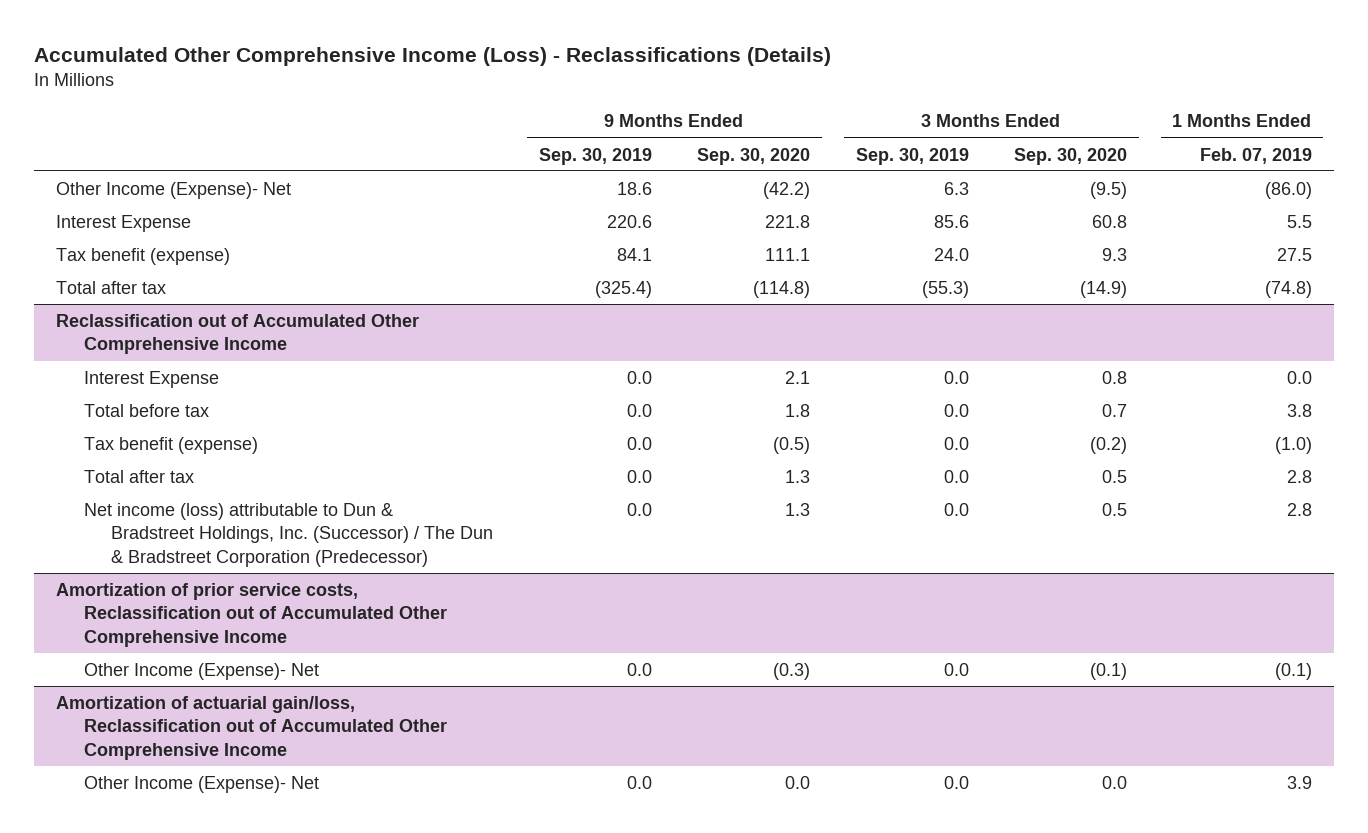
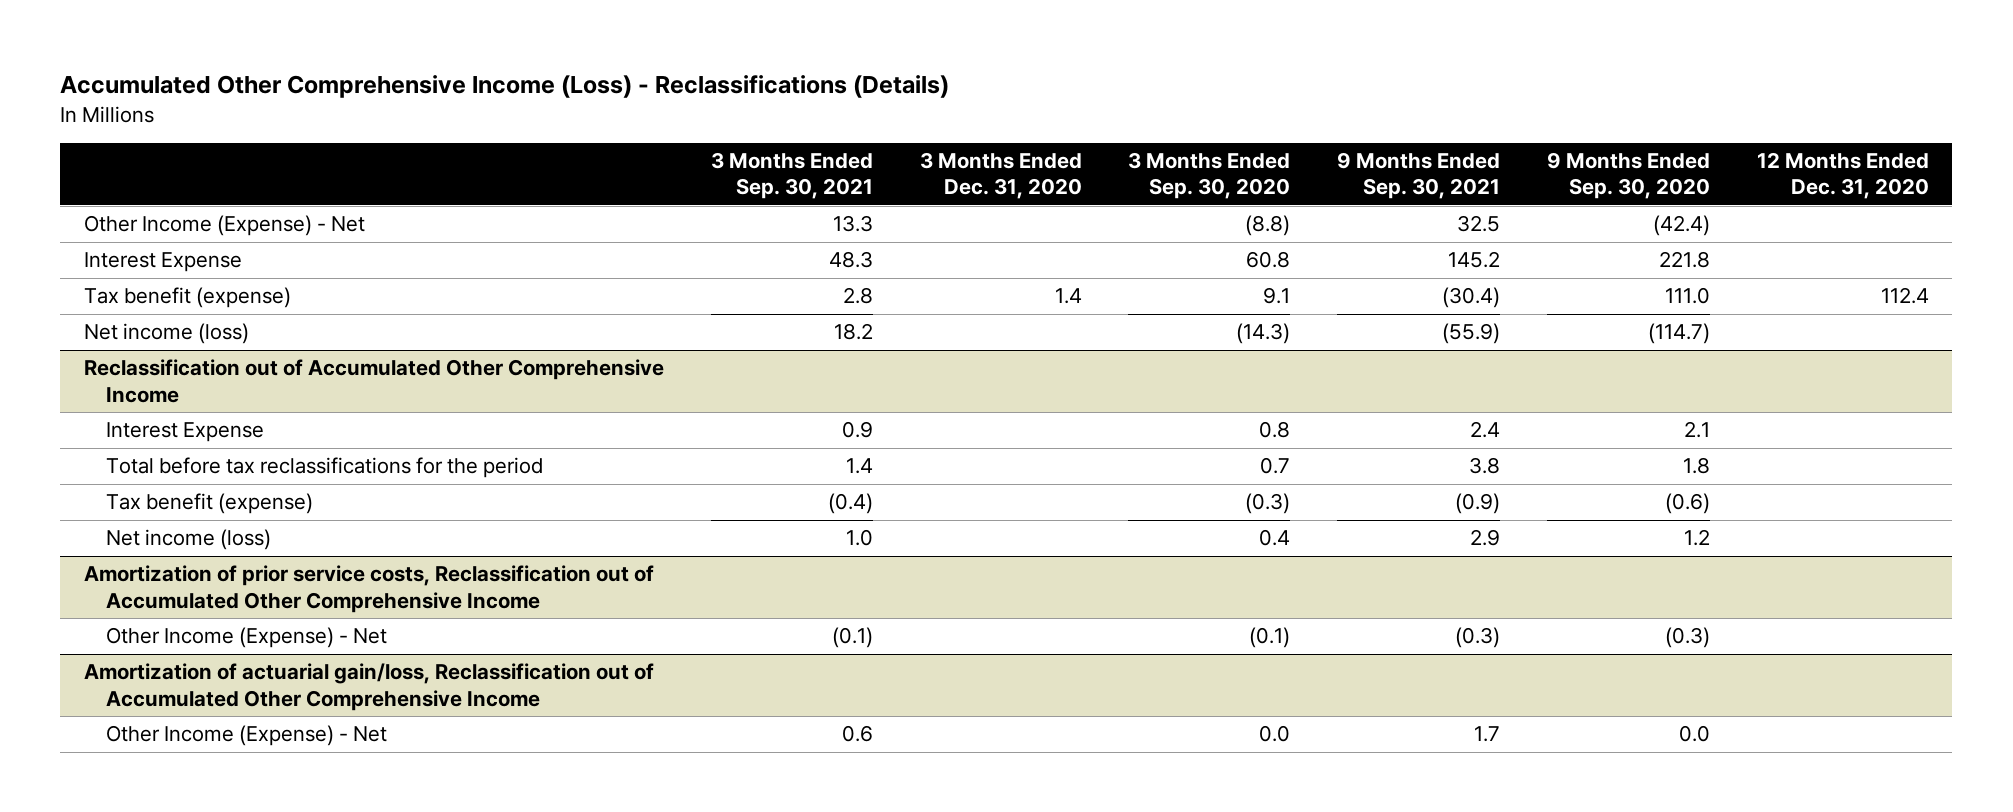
- | 9 Months Ended Sep. 30, 2019 | 9 Months Ended Sep. 30, 2020 | 3 Months Ended Sep. 30, 2019 | 3 Months Ended Sep. 30, 2020 | 1 Months Ended Feb. 07, 2019
+ | 3 Months Ended Sep. 30, 2021 | 3 Months Ended Dec. 31, 2020 | 3 Months Ended Sep. 30, 2020 | 9 Months Ended Sep. 30, 2021 | 9 Months Ended Sep. 30, 2020 | 12 Months Ended Dec. 31, 2020
- Other Income (Expense)- Net | 18.6 | (42.2) | 6.3 | (9.5) | (86.0)
+ Other Income (Expense) - Net | 13.3 | | (8.8) | 32.5 | (42.4) |
- Tax benefit (expense) | 84.1 | 111.1 | 24.0 | 9.3 | 27.5
- Total after tax | (325.4) | (114.8) | (55.3) | (14.9) | (74.8)
+ Tax benefit (expense) | 2.8 | 1.4 | 9.1 | (30.4) | 111.0 | 112.4
+ Net income (loss) | 18.2 | | (14.3) | (55.9) | (114.7) |
@ Reclassification out of Accumulated Other Comprehensive Income
- Total before tax | 0.0 | 1.8 | 0.0 | 0.7 | 3.8
- Tax benefit (expense) | 0.0 | (0.5) | 0.0 | (0.2) | (1.0)
- Total after tax | 0.0 | 1.3 | 0.0 | 0.5 | 2.8
- Net income (loss) attributable to Dun & Bradstreet Holdings, Inc. (Successor) / The Dun & Bradstreet Corporation (Predecessor) | 0.0 | 1.3 | 0.0 | 0.5 | 2.8
+ Total before tax reclassifications for the period | 1.4 | | 0.7 | 3.8 | 1.8 |
+ Tax benefit (expense) | (0.4) | | (0.3) | (0.9) | (0.6) |
+ Net income (loss) | 1.0 | | 0.4 | 2.9 | 1.2 |
@ Amortization of prior service costs, Reclassification out of Accumulated Other Comprehensive Income
- Other Income (Expense)- Net | 0.0 | (0.3) | 0.0 | (0.1) | (0.1)
+ Other Income (Expense) - Net | (0.1) | | (0.1) | (0.3) | (0.3) |
@ Amortization of actuarial gain/loss, Reclassification out of Accumulated Other Comprehensive Income
- Other Income (Expense)- Net | 0.0 | 0.0 | 0.0 | 0.0 | 3.9
+ Other Income (Expense) - Net | 0.6 | | 0.0 | 1.7 | 0.0 |

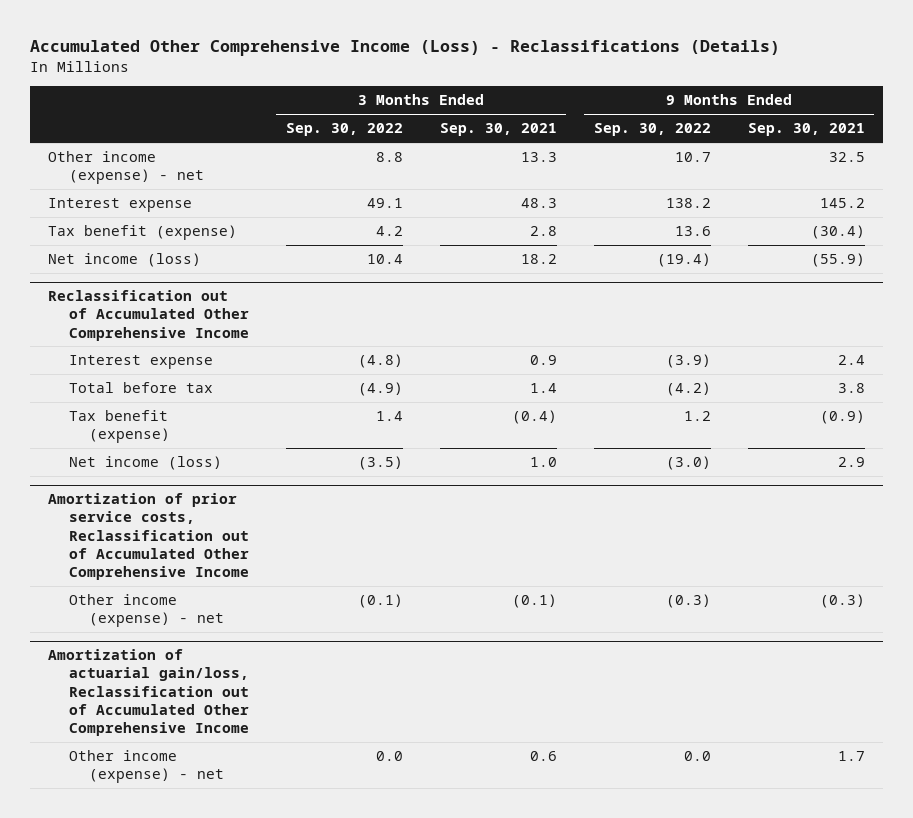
- | 3 Months Ended Sep. 30, 2021 | 3 Months Ended Dec. 31, 2020 | 3 Months Ended Sep. 30, 2020 | 9 Months Ended Sep. 30, 2021 | 9 Months Ended Sep. 30, 2020 | 12 Months Ended Dec. 31, 2020
+ | 3 Months Ended Sep. 30, 2022 | 3 Months Ended Sep. 30, 2021 | 9 Months Ended Sep. 30, 2022 | 9 Months Ended Sep. 30, 2021
- Other Income (Expense) - Net | 13.3 | | (8.8) | 32.5 | (42.4) |
- Interest Expense | 48.3 | | 60.8 | 145.2 | 221.8 |
+ Other income (expense) - net | 8.8 | 13.3 | 10.7 | 32.5
+ Interest expense | 49.1 | 48.3 | 138.2 | 145.2
@ Reclassification out of Accumulated Other Comprehensive Income
- Interest Expense | 0.9 | | 0.8 | 2.4 | 2.1 |
- Total before tax reclassifications for the period | 1.4 | | 0.7 | 3.8 | 1.8 |
+ Interest expense | (4.8) | 0.9 | (3.9) | 2.4
+ Total before tax | (4.9) | 1.4 | (4.2) | 3.8
@ Amortization of prior service costs, Reclassification out of Accumulated Other Comprehensive Income
- Other Income (Expense) - Net | (0.1) | | (0.1) | (0.3) | (0.3) |
+ Other income (expense) - net | (0.1) | (0.1) | (0.3) | (0.3)
@ Amortization of actuarial gain/loss, Reclassification out of Accumulated Other Comprehensive Income
- Other Income (Expense) - Net | 0.6 | | 0.0 | 1.7 | 0.0 |
+ Other income (expense) - net | 0.0 | 0.6 | 0.0 | 1.7

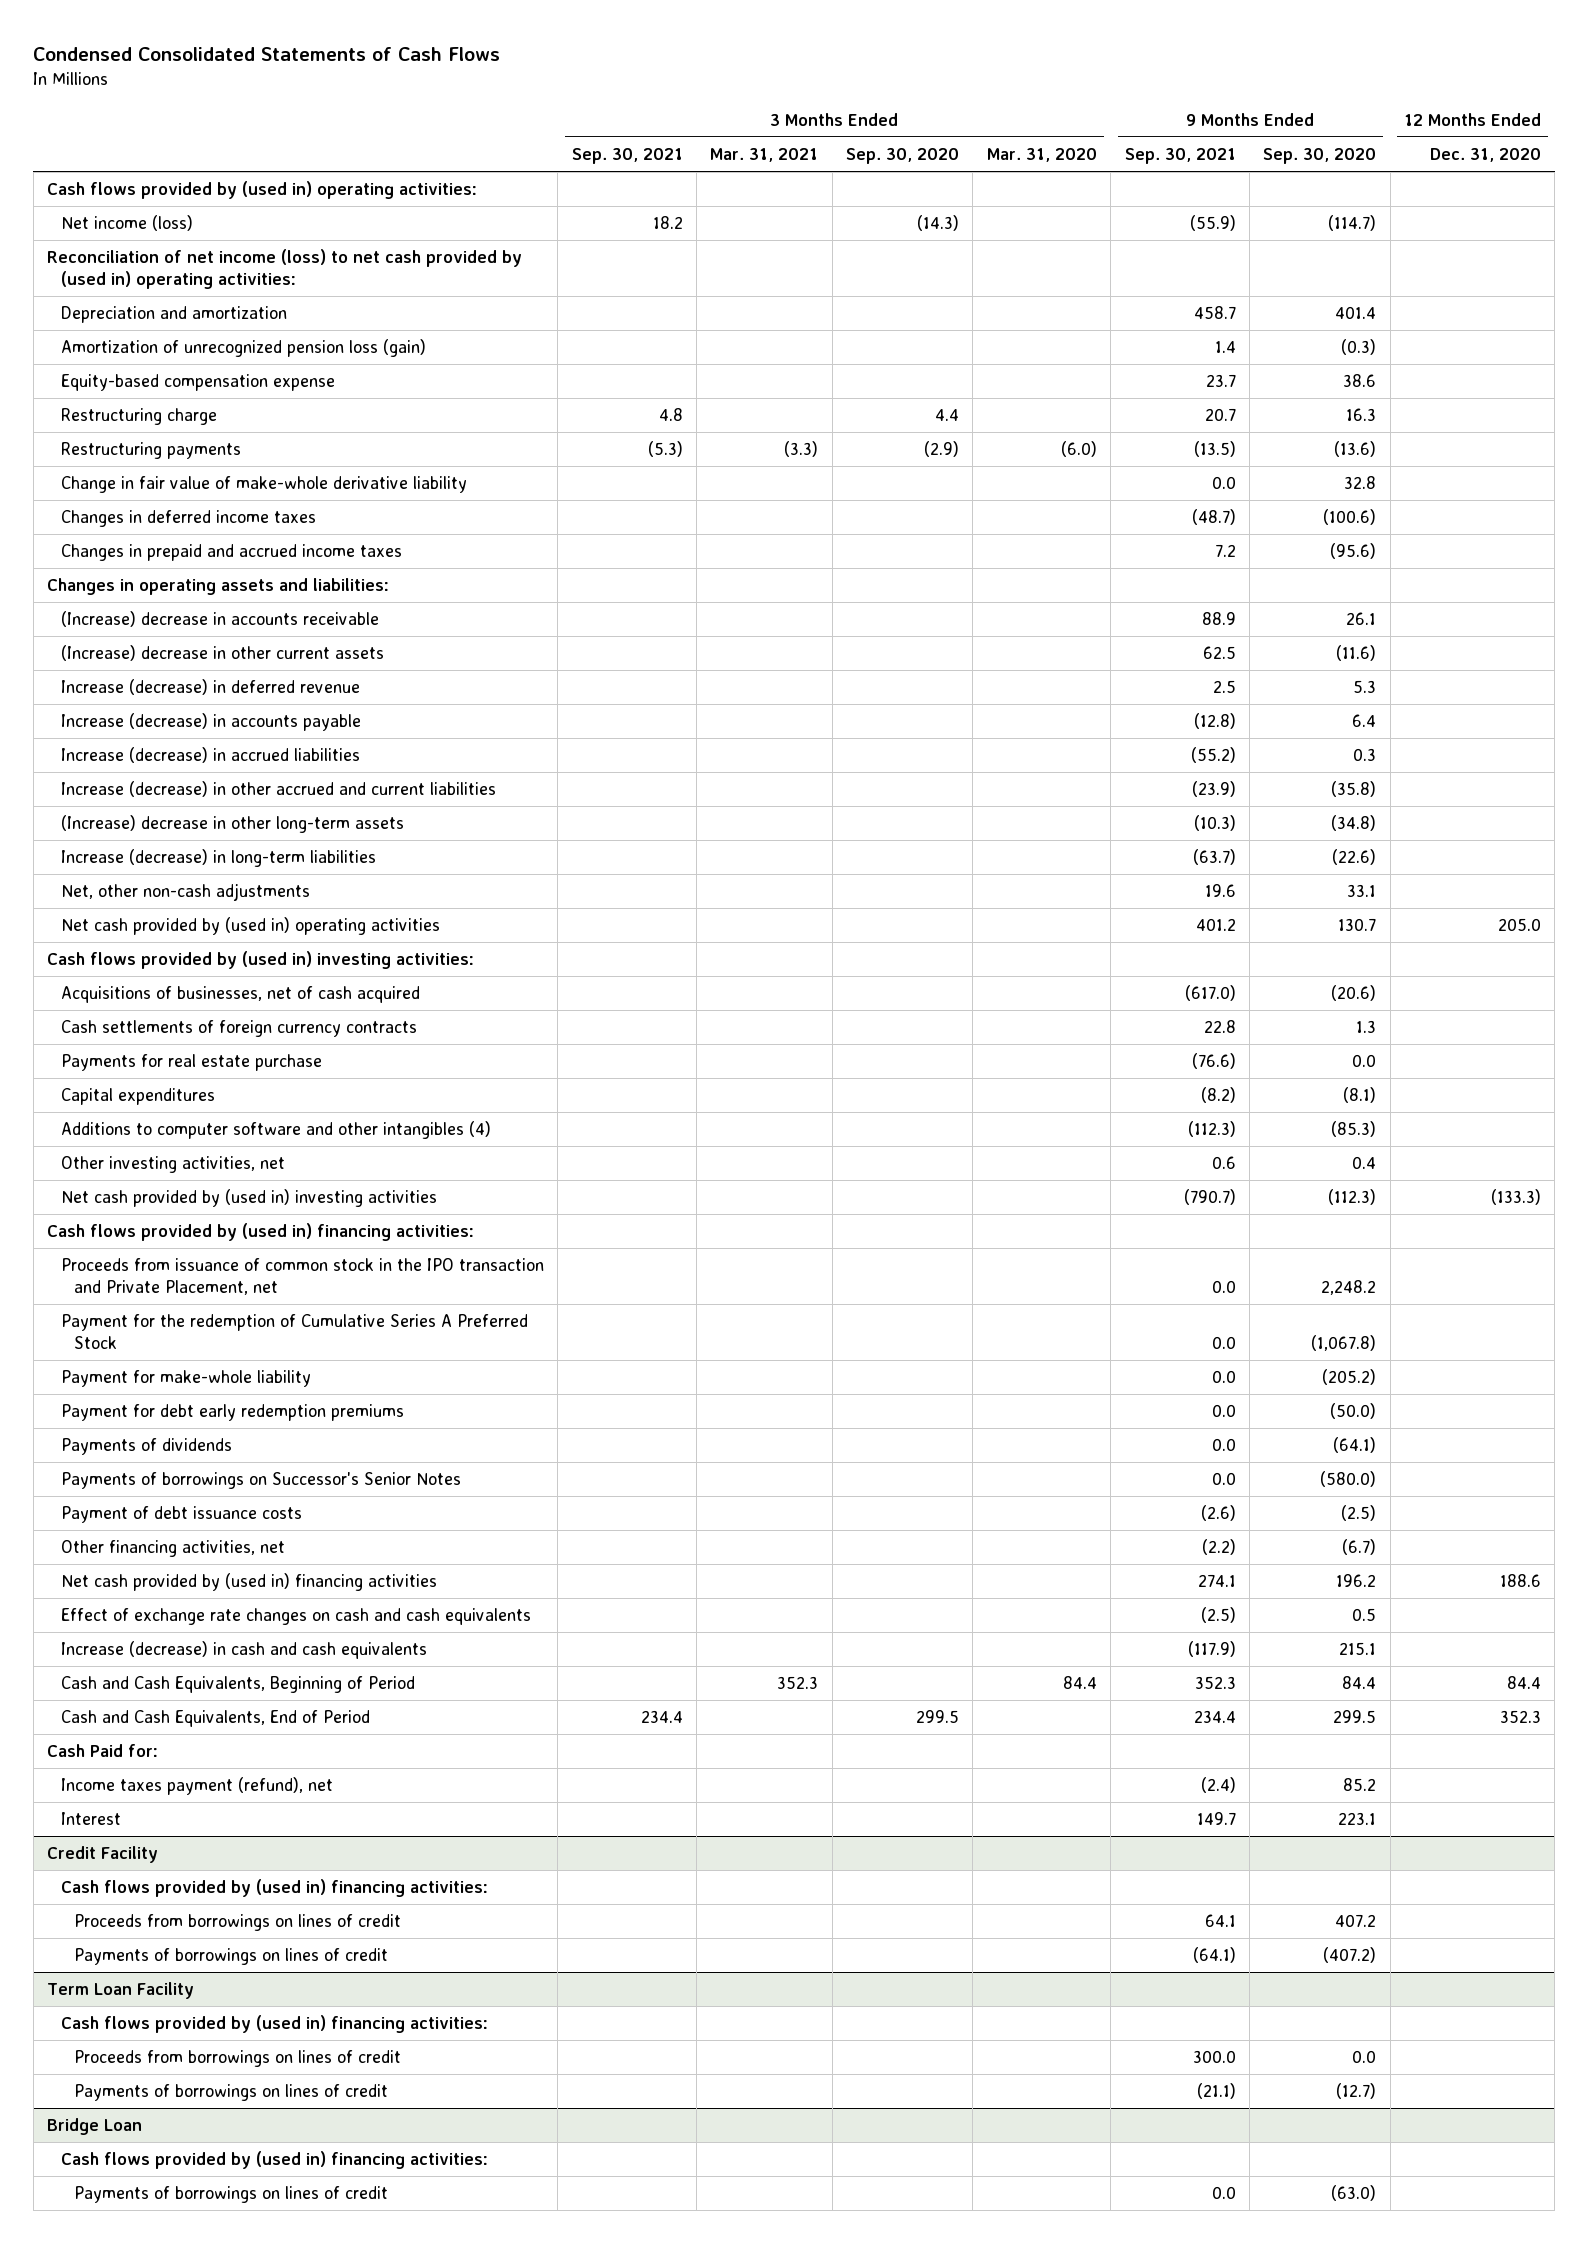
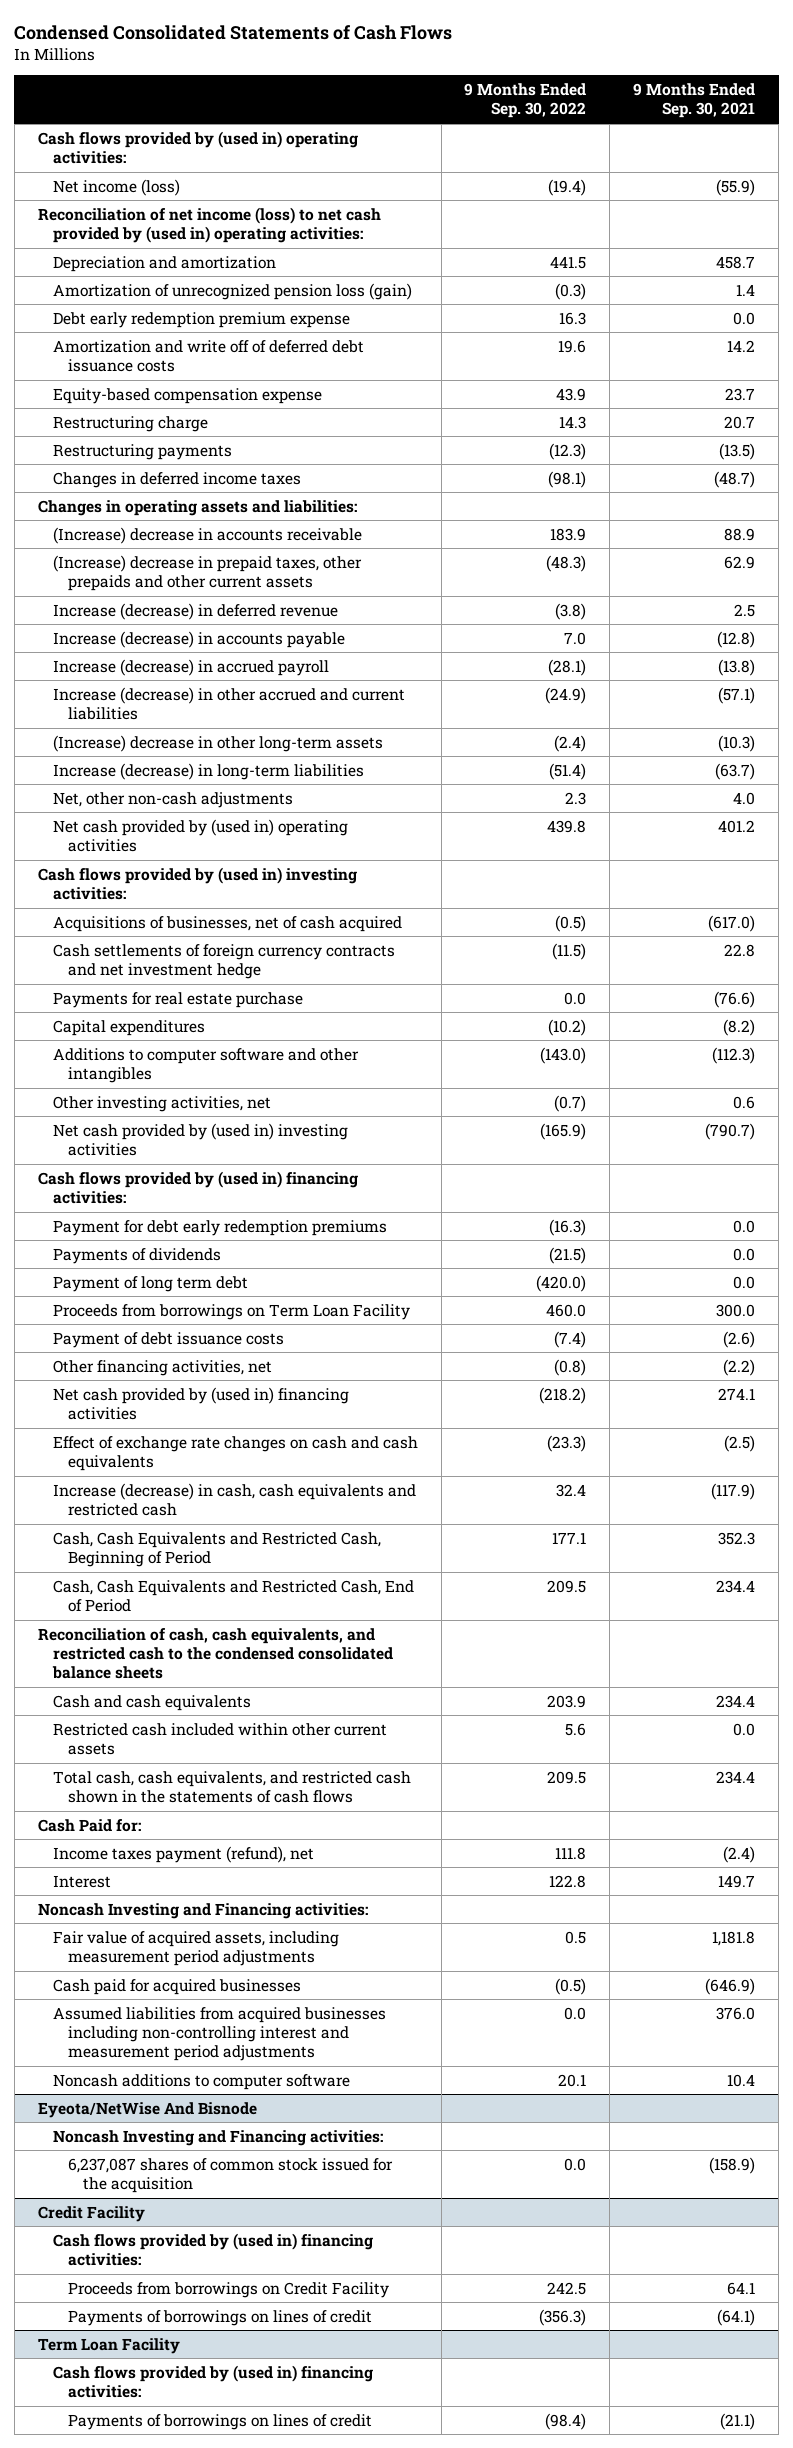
- | 3 Months Ended Sep. 30, 2021 | 3 Months Ended Mar. 31, 2021 | 3 Months Ended Sep. 30, 2020 | 3 Months Ended Mar. 31, 2020 | 9 Months Ended Sep. 30, 2021 | 9 Months Ended Sep. 30, 2020 | 12 Months Ended Dec. 31, 2020
+ | 9 Months Ended Sep. 30, 2022 | 9 Months Ended Sep. 30, 2021
+ Debt early redemption premium expense | 16.3 | 0.0
+ Amortization and write off of deferred debt issuance costs | 19.6 | 14.2
- Change in fair value of make-whole derivative liability | | | | | 0.0 | 32.8 |
- Changes in prepaid and accrued income taxes | | | | | 7.2 | (95.6) |
- (Increase) decrease in other current assets | | | | | 62.5 | (11.6) |
+ (Increase) decrease in prepaid taxes, other prepaids and other current assets | (48.3) | 62.9
- Increase (decrease) in accrued liabilities | | | | | (55.2) | 0.3 |
- Increase (decrease) in other accrued and current liabilities | | | | | (23.9) | (35.8) |
+ Increase (decrease) in accrued payroll | (28.1) | (13.8)
+ Increase (decrease) in other accrued and current liabilities | (24.9) | (57.1)
- Net, other non-cash adjustments | | | | | 19.6 | 33.1 |
+ Net, other non-cash adjustments | 2.3 | 4.0
- Cash settlements of foreign currency contracts | | | | | 22.8 | 1.3 |
+ Cash settlements of foreign currency contracts and net investment hedge | (11.5) | 22.8
- Additions to computer software and other intangibles (4) | | | | | (112.3) | (85.3) |
+ Additions to computer software and other intangibles | (143.0) | (112.3)
- Proceeds from issuance of common stock in the IPO transaction and Private Placement, net | | | | | 0.0 | 2,248.2 |
- Payment for the redemption of Cumulative Series A Preferred Stock | | | | | 0.0 | (1,067.8) |
- Payment for make-whole liability | | | | | 0.0 | (205.2) |
- Payments of borrowings on Successor's Senior Notes | | | | | 0.0 | (580.0) |
+ Payment of long term debt | (420.0) | 0.0
+ Proceeds from borrowings on Term Loan Facility | 460.0 | 300.0
- Increase (decrease) in cash and cash equivalents | | | | | (117.9) | 215.1 |
- Cash and Cash Equivalents, Beginning of Period | | 352.3 | | 84.4 | 352.3 | 84.4 | 84.4
- Cash and Cash Equivalents, End of Period | 234.4 | | 299.5 | | 234.4 | 299.5 | 352.3
+ Increase (decrease) in cash, cash equivalents and restricted cash | 32.4 | (117.9)
+ Cash, Cash Equivalents and Restricted Cash, Beginning of Period | 177.1 | 352.3
+ Cash, Cash Equivalents and Restricted Cash, End of Period | 209.5 | 234.4
+ Reconciliation of cash, cash equivalents, and restricted cash to the condensed consolidated balance sheets
+ Cash and cash equivalents | 203.9 | 234.4
+ Restricted cash included within other current assets | 5.6 | 0.0
+ Total cash, cash equivalents, and restricted cash shown in the statements of cash flows | 209.5 | 234.4
+ Noncash Investing and Financing activities:
+ Fair value of acquired assets, including measurement period adjustments | 0.5 | 1,181.8
+ Cash paid for acquired businesses | (0.5) | (646.9)
+ Assumed liabilities from acquired businesses including non-controlling interest and measurement period adjustments | 0.0 | 376.0
+ Noncash additions to computer software | 20.1 | 10.4
+ Eyeota/NetWise And Bisnode
+ Noncash Investing and Financing activities:
+ 6,237,087 shares of common stock issued for the acquisition | 0.0 | (158.9)
@ Credit Facility
- Proceeds from borrowings on lines of credit | | | | | 64.1 | 407.2 |
+ Proceeds from borrowings on Credit Facility | 242.5 | 64.1
@ Term Loan Facility
- Proceeds from borrowings on lines of credit | | | | | 300.0 | 0.0 |
- Bridge Loan
- Cash flows provided by (used in) financing activities:
- Payments of borrowings on lines of credit | | | | | 0.0 | (63.0) |

